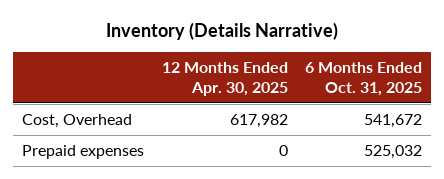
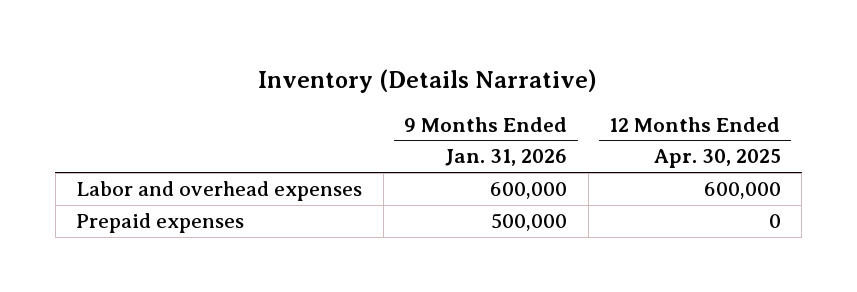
- | 12 Months Ended Apr. 30, 2025 | 6 Months Ended Oct. 31, 2025
+ | 9 Months Ended Jan. 31, 2026 | 12 Months Ended Apr. 30, 2025
- Cost, Overhead | 617,982 | 541,672
+ Labor and overhead expenses | 600,000 | 600,000

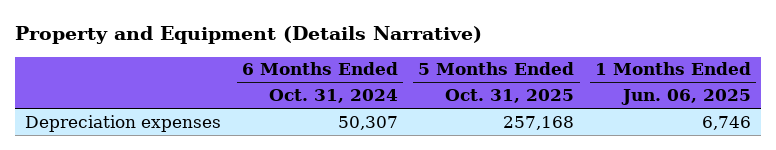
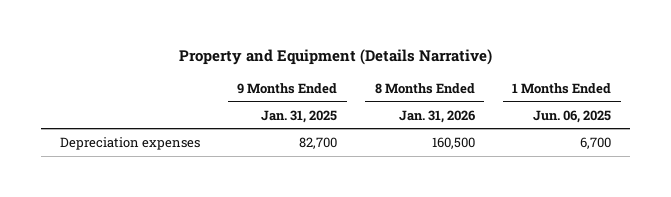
- | 6 Months Ended Oct. 31, 2024 | 5 Months Ended Oct. 31, 2025 | 1 Months Ended Jun. 06, 2025
+ | 9 Months Ended Jan. 31, 2025 | 8 Months Ended Jan. 31, 2026 | 1 Months Ended Jun. 06, 2025
- Depreciation expenses | 50,307 | 257,168 | 6,746
+ Depreciation expenses | 82,700 | 160,500 | 6,700

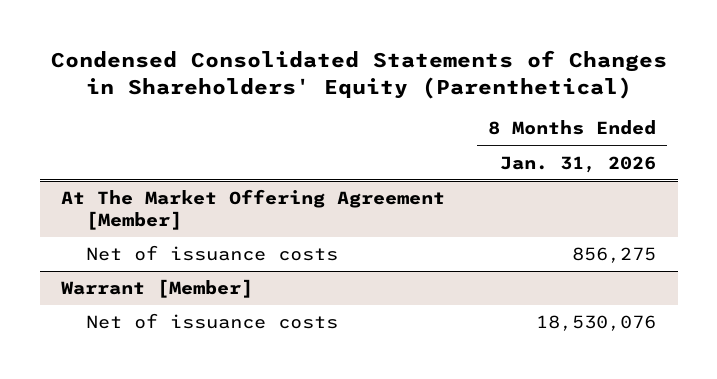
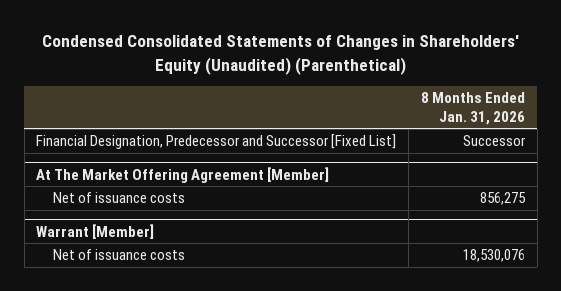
- Condensed Consolidated Statements of Changes in Shareholders' Equity (Parenthetical)
+ Condensed Consolidated Statements of Changes in Shareholders' Equity (Unaudited) (Parenthetical)
+ Financial Designation, Predecessor and Successor [Fixed List] | Successor

